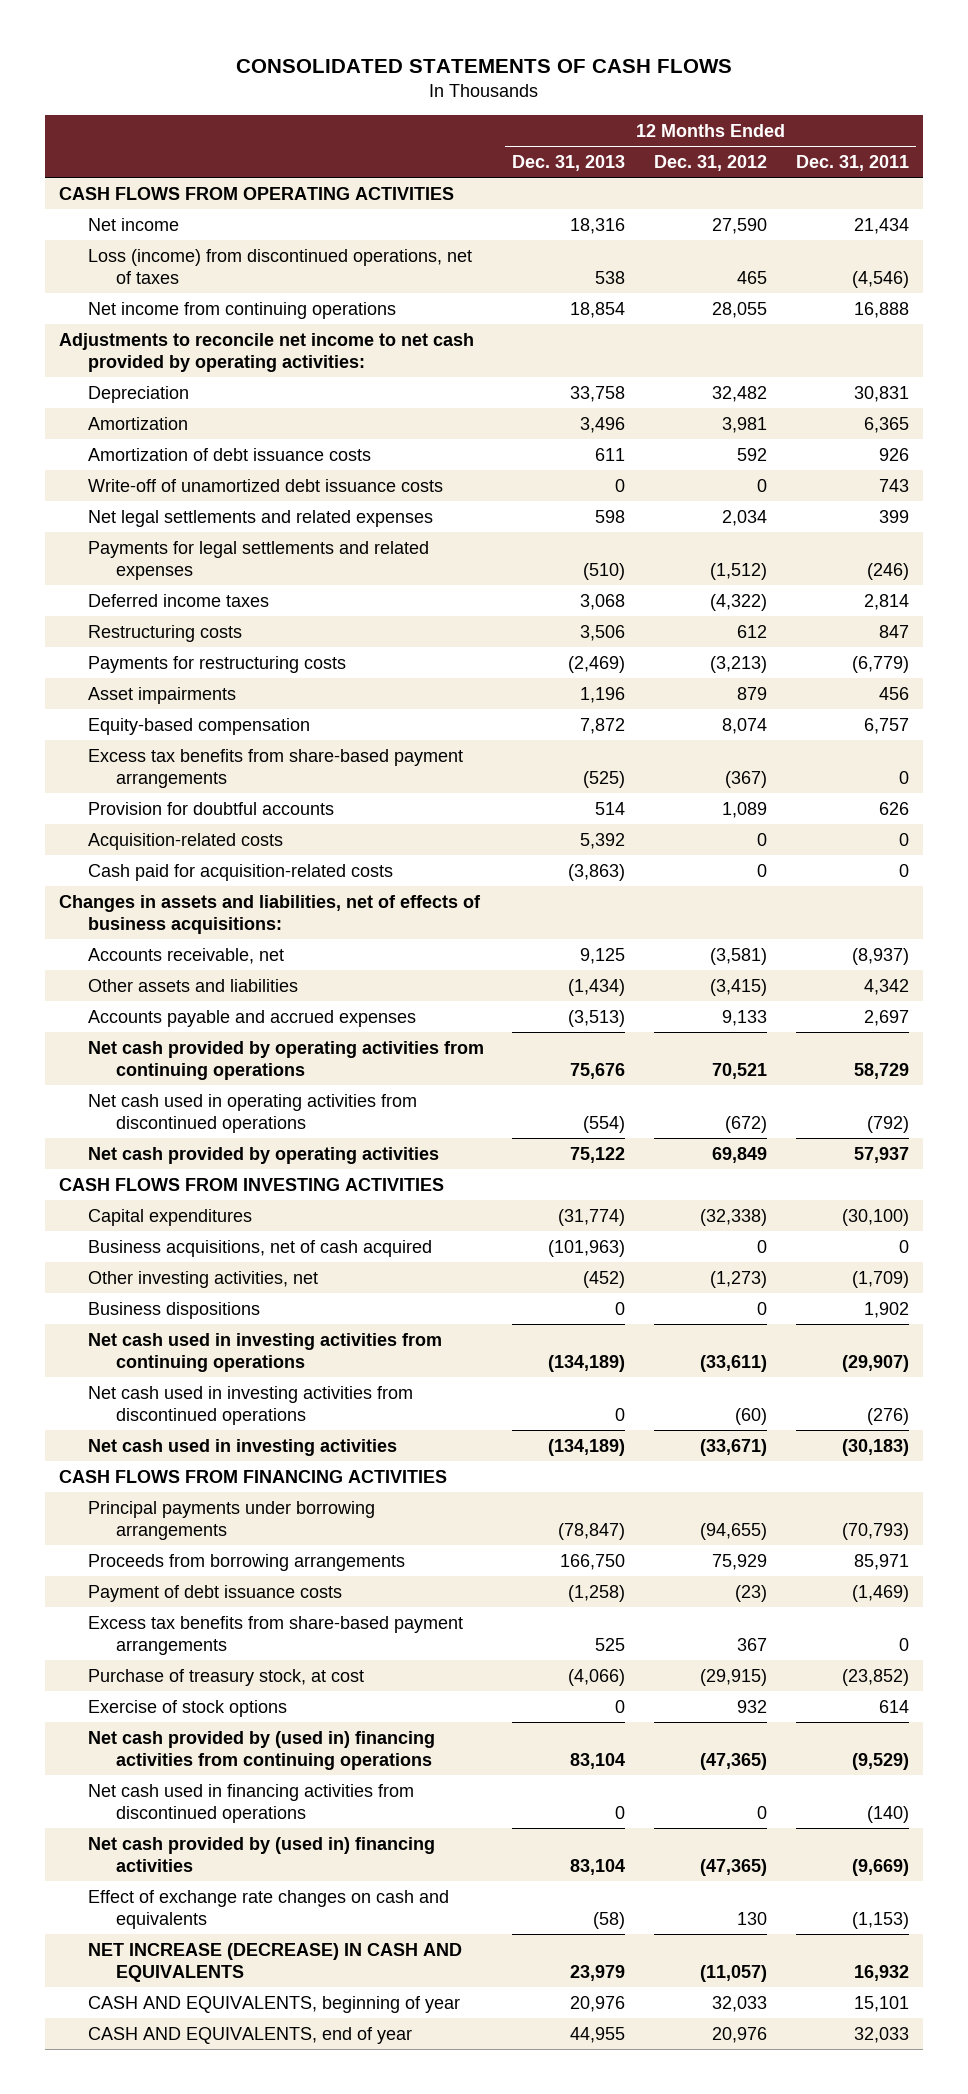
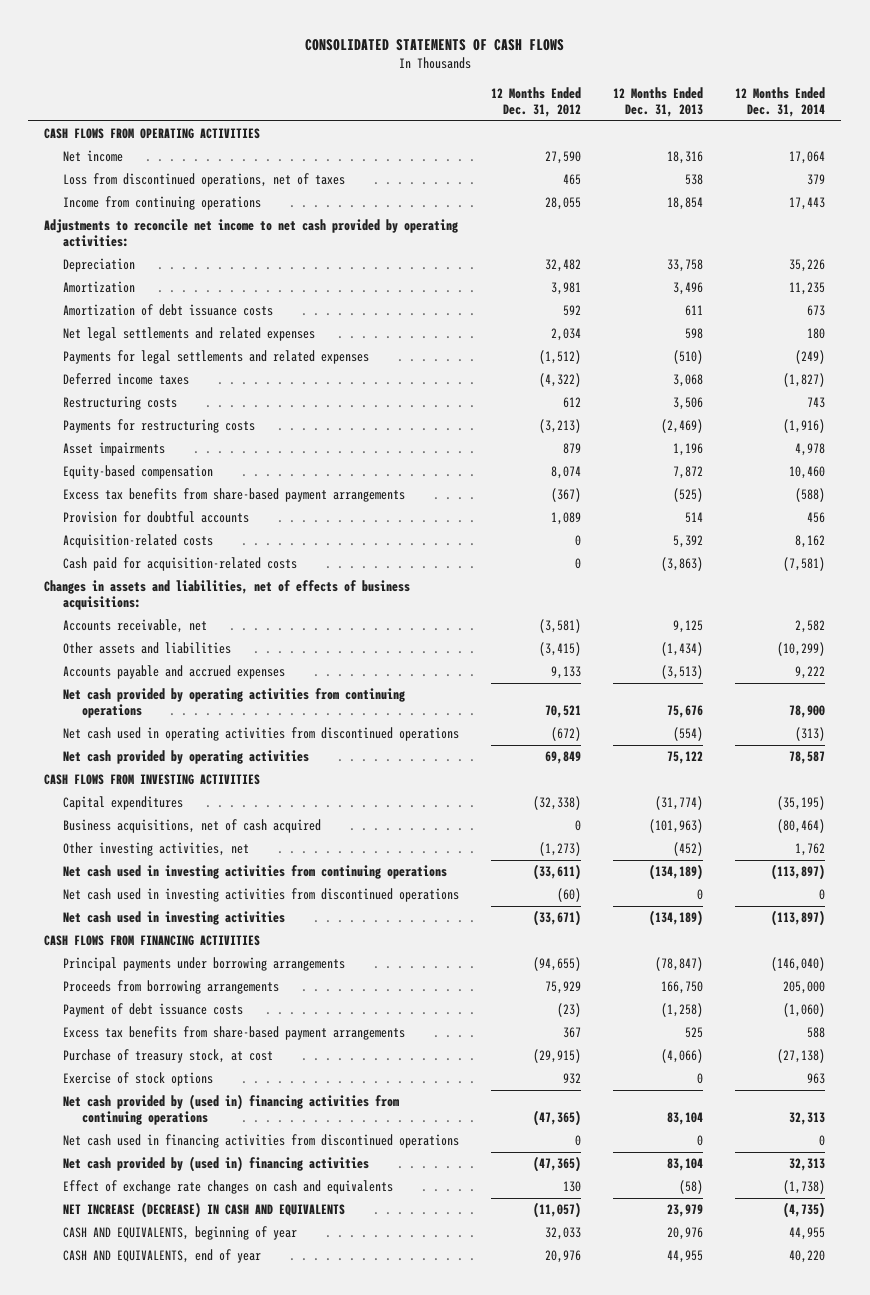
- | 12 Months Ended Dec. 31, 2013 | 12 Months Ended Dec. 31, 2012 | 12 Months Ended Dec. 31, 2011
+ | 12 Months Ended Dec. 31, 2012 | 12 Months Ended Dec. 31, 2013 | 12 Months Ended Dec. 31, 2014
- Loss (income) from discontinued operations, net of taxes | 538 | 465 | (4,546)
- Net income from continuing operations | 18,854 | 28,055 | 16,888
+ Loss from discontinued operations, net of taxes | 465 | 538 | 379
+ Income from continuing operations | 28,055 | 18,854 | 17,443
- Write-off of unamortized debt issuance costs | 0 | 0 | 743
- Business dispositions | 0 | 0 | 1,902

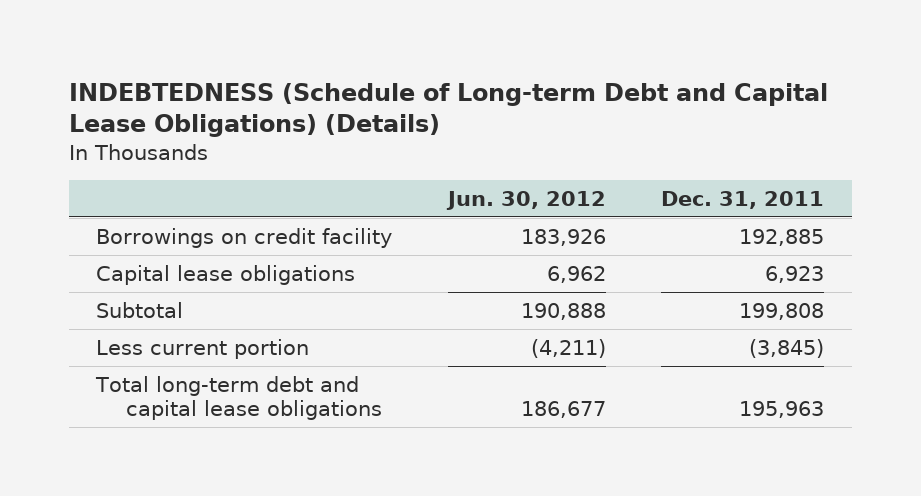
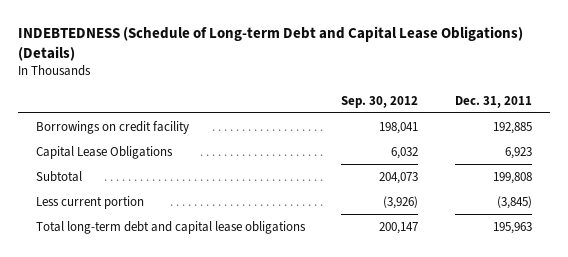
- | Jun. 30, 2012 | Dec. 31, 2011
+ | Sep. 30, 2012 | Dec. 31, 2011
- Capital lease obligations | 6,962 | 6,923
+ Capital Lease Obligations | 6,032 | 6,923

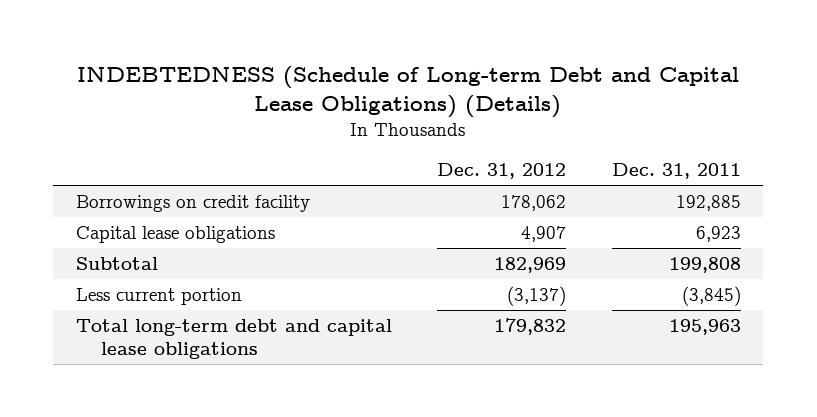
- | Sep. 30, 2012 | Dec. 31, 2011
+ | Dec. 31, 2012 | Dec. 31, 2011
- Capital Lease Obligations | 6,032 | 6,923
+ Capital lease obligations | 4,907 | 6,923

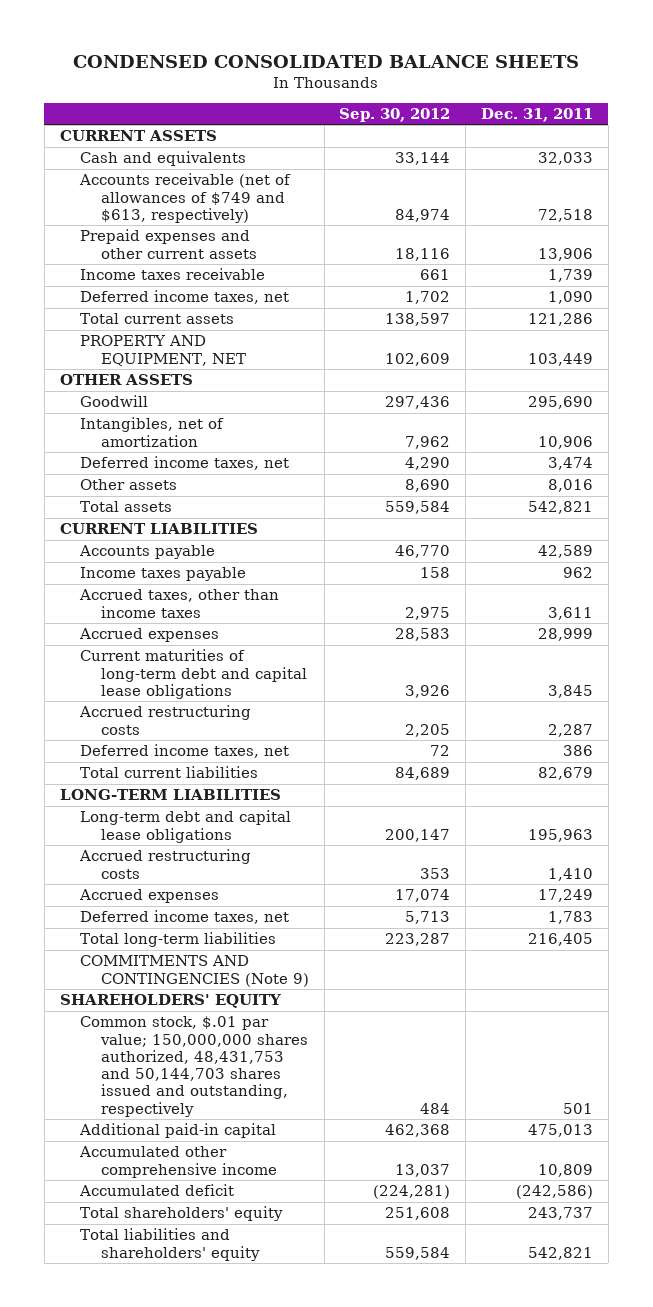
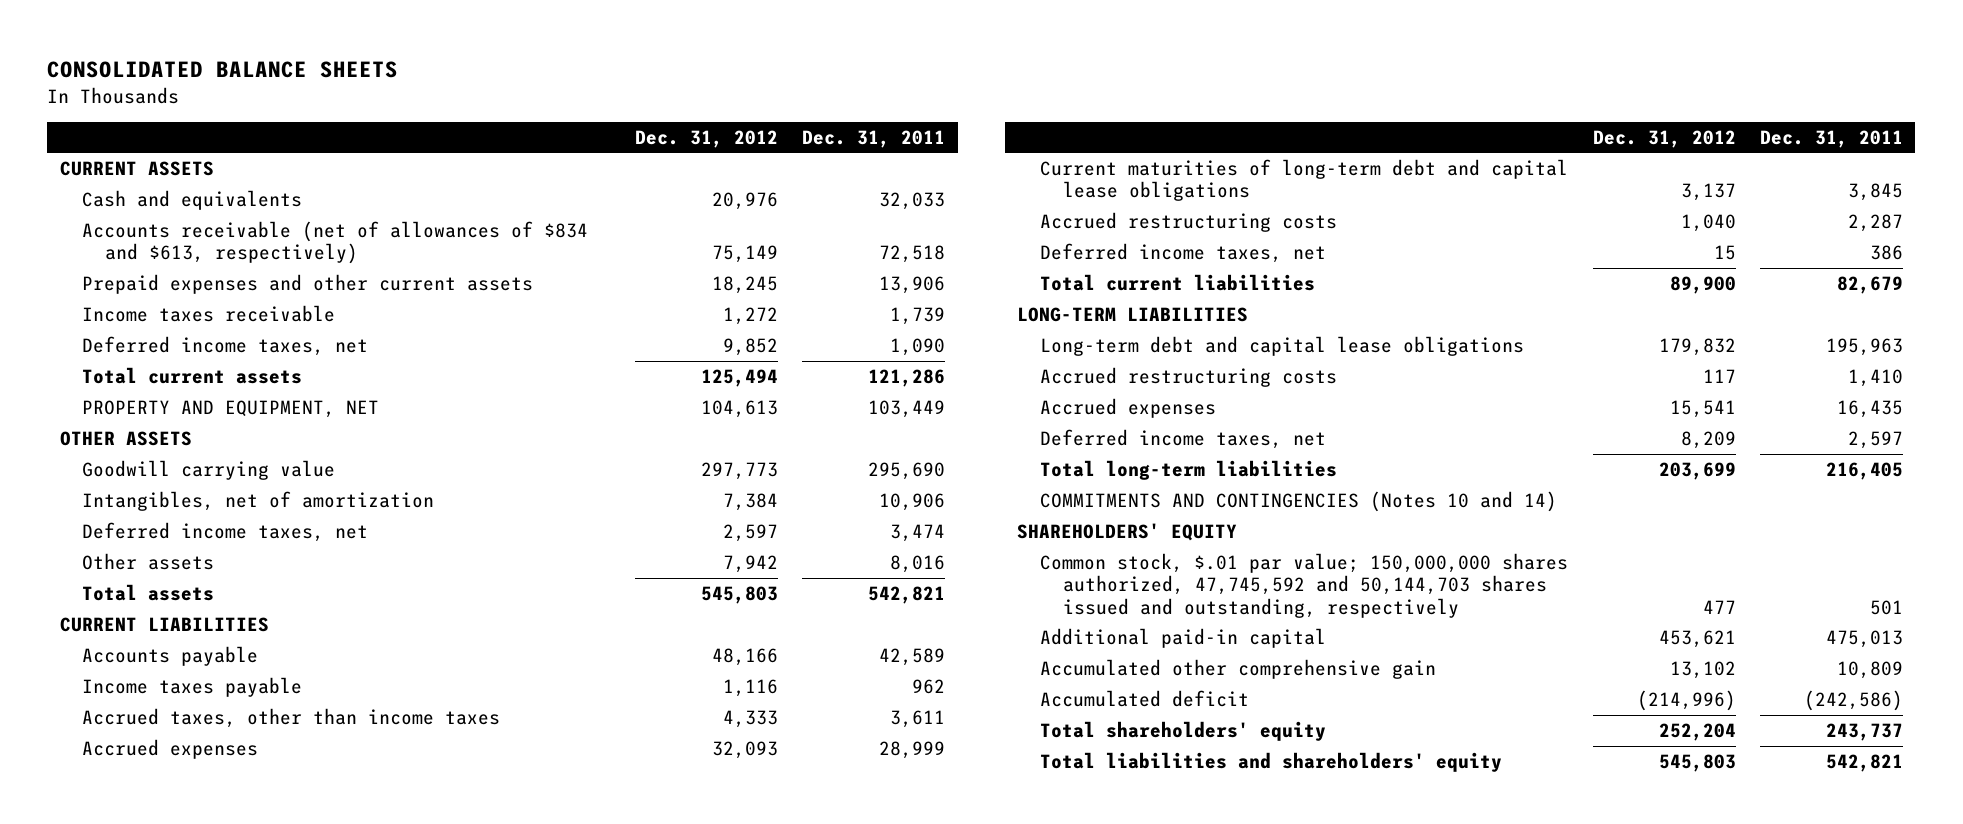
- CONDENSED CONSOLIDATED BALANCE SHEETS
+ CONSOLIDATED BALANCE SHEETS
- | Sep. 30, 2012 | Dec. 31, 2011
+ | Dec. 31, 2012 | Dec. 31, 2011
- Accounts receivable (net of allowances of $749 and $613, respectively) | 84,974 | 72,518
+ Accounts receivable (net of allowances of $834 and $613, respectively) | 75,149 | 72,518
- Goodwill | 297,436 | 295,690
+ Goodwill carrying value | 297,773 | 295,690
- Accrued expenses | 17,074 | 17,249
- Deferred income taxes, net | 5,713 | 1,783
+ Accrued expenses | 15,541 | 16,435
+ Deferred income taxes, net | 8,209 | 2,597
- COMMITMENTS AND CONTINGENCIES (Note 9)
+ COMMITMENTS AND CONTINGENCIES (Notes 10 and 14)
- Common stock, $.01 par value; 150,000,000 shares authorized, 48,431,753 and 50,144,703 shares issued and outstanding, respectively | 484 | 501
+ Common stock, $.01 par value; 150,000,000 shares authorized, 47,745,592 and 50,144,703 shares issued and outstanding, respectively | 477 | 501
- Accumulated other comprehensive income | 13,037 | 10,809
+ Accumulated other comprehensive gain | 13,102 | 10,809

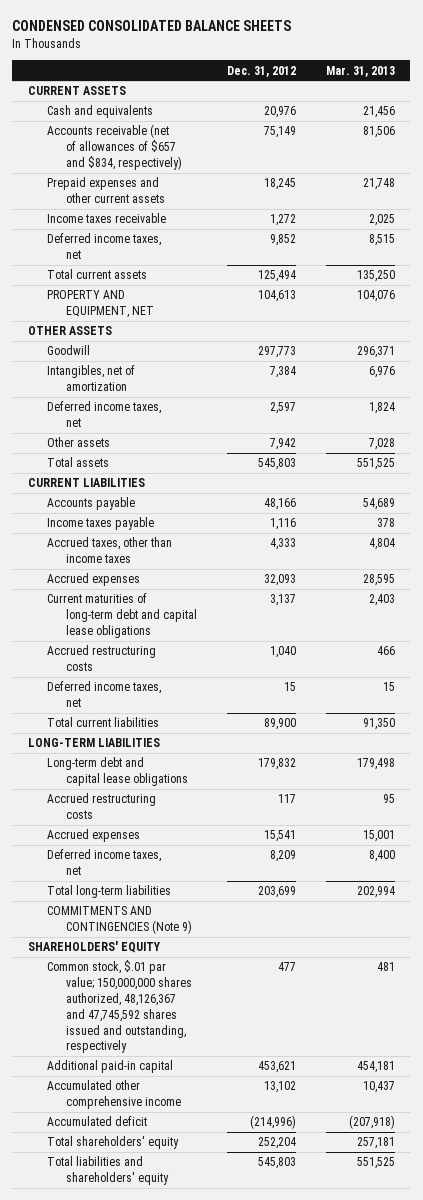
- CONSOLIDATED BALANCE SHEETS
+ CONDENSED CONSOLIDATED BALANCE SHEETS
- | Dec. 31, 2012 | Dec. 31, 2011
+ | Dec. 31, 2012 | Mar. 31, 2013
- Accounts receivable (net of allowances of $834 and $613, respectively) | 75,149 | 72,518
+ Accounts receivable (net of allowances of $657 and $834, respectively) | 75,149 | 81,506
- Goodwill carrying value | 297,773 | 295,690
+ Goodwill | 297,773 | 296,371
- COMMITMENTS AND CONTINGENCIES (Notes 10 and 14)
+ COMMITMENTS AND CONTINGENCIES (Note 9)
- Common stock, $.01 par value; 150,000,000 shares authorized, 47,745,592 and 50,144,703 shares issued and outstanding, respectively | 477 | 501
+ Common stock, $.01 par value; 150,000,000 shares authorized, 48,126,367 and 47,745,592 shares issued and outstanding, respectively | 477 | 481
- Accumulated other comprehensive gain | 13,102 | 10,809
+ Accumulated other comprehensive income | 13,102 | 10,437

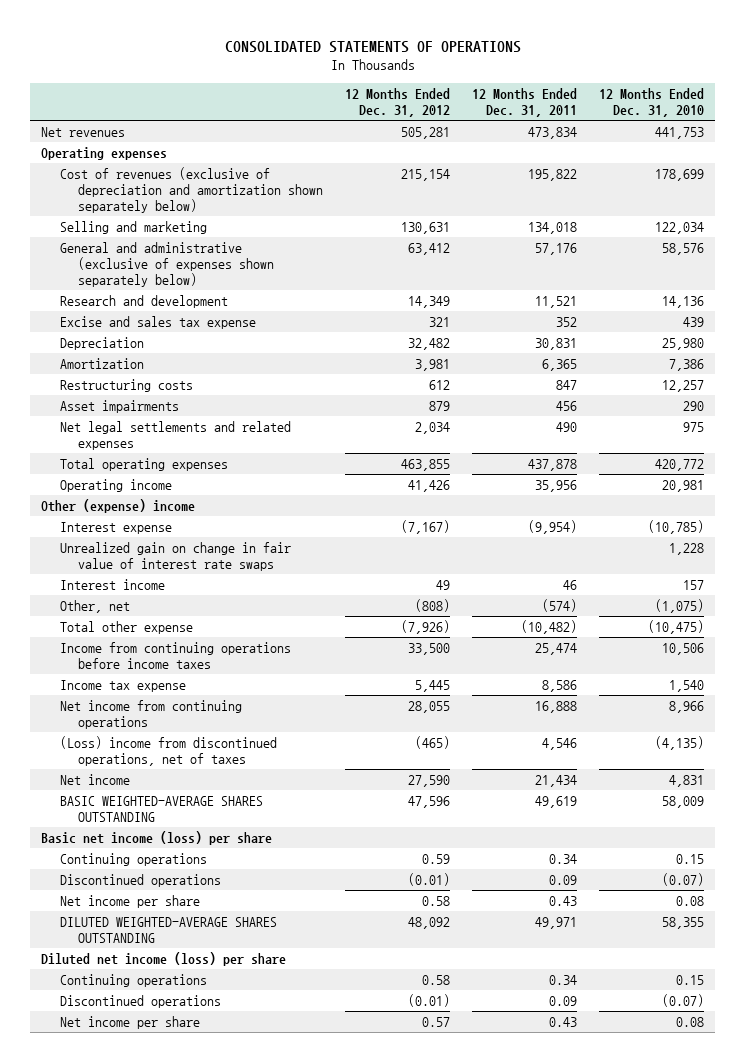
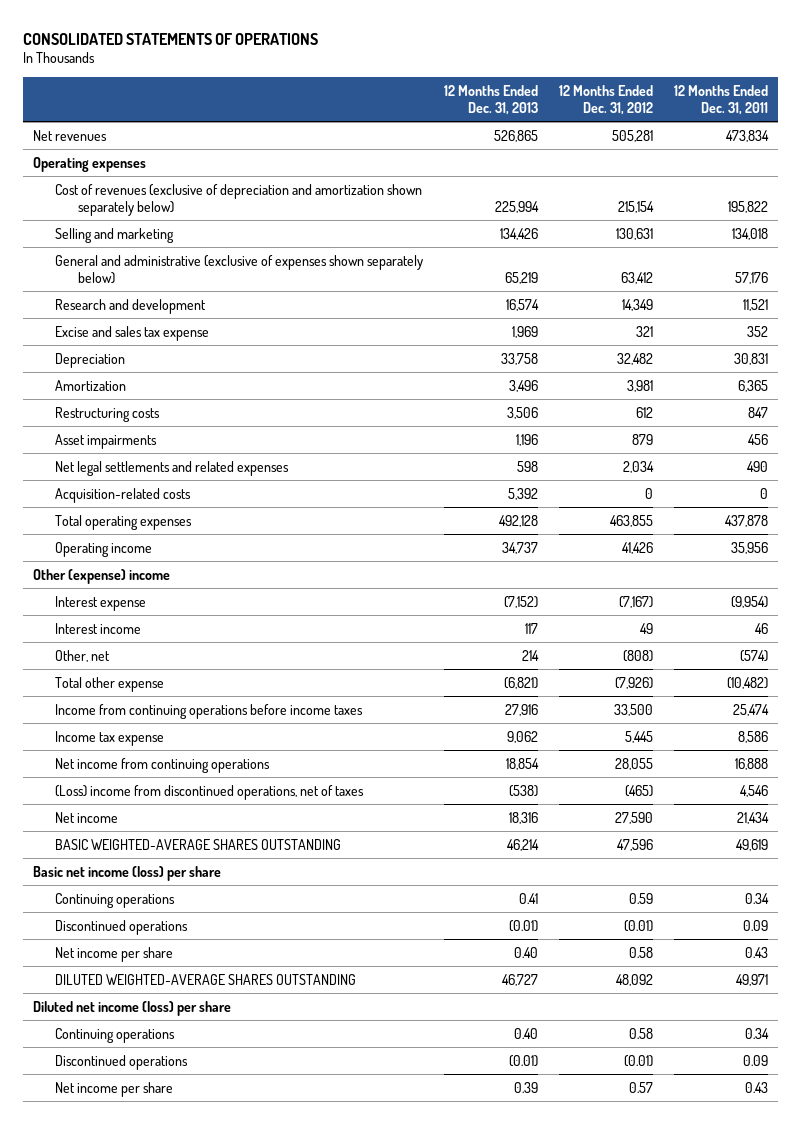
- | 12 Months Ended Dec. 31, 2012 | 12 Months Ended Dec. 31, 2011 | 12 Months Ended Dec. 31, 2010
+ | 12 Months Ended Dec. 31, 2013 | 12 Months Ended Dec. 31, 2012 | 12 Months Ended Dec. 31, 2011
+ Acquisition-related costs | 5,392 | 0 | 0
- Unrealized gain on change in fair value of interest rate swaps | | | 1,228

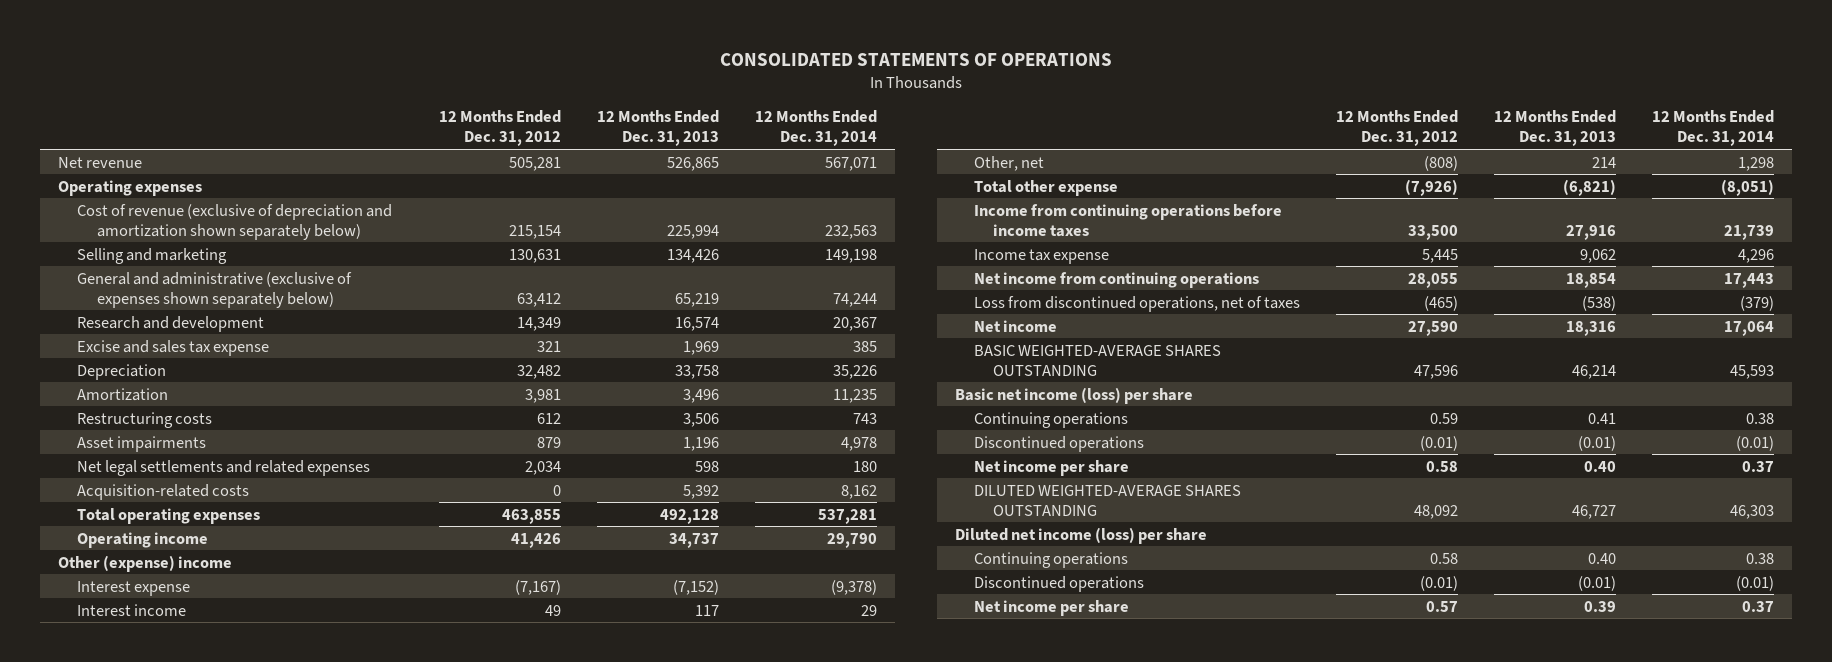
- | 12 Months Ended Dec. 31, 2013 | 12 Months Ended Dec. 31, 2012 | 12 Months Ended Dec. 31, 2011
+ | 12 Months Ended Dec. 31, 2012 | 12 Months Ended Dec. 31, 2013 | 12 Months Ended Dec. 31, 2014
- Net revenues | 526,865 | 505,281 | 473,834
+ Net revenue | 505,281 | 526,865 | 567,071
- Cost of revenues (exclusive of depreciation and amortization shown separately below) | 225,994 | 215,154 | 195,822
+ Cost of revenue (exclusive of depreciation and amortization shown separately below) | 215,154 | 225,994 | 232,563
- (Loss) income from discontinued operations, net of taxes | (538) | (465) | 4,546
+ Loss from discontinued operations, net of taxes | (465) | (538) | (379)

